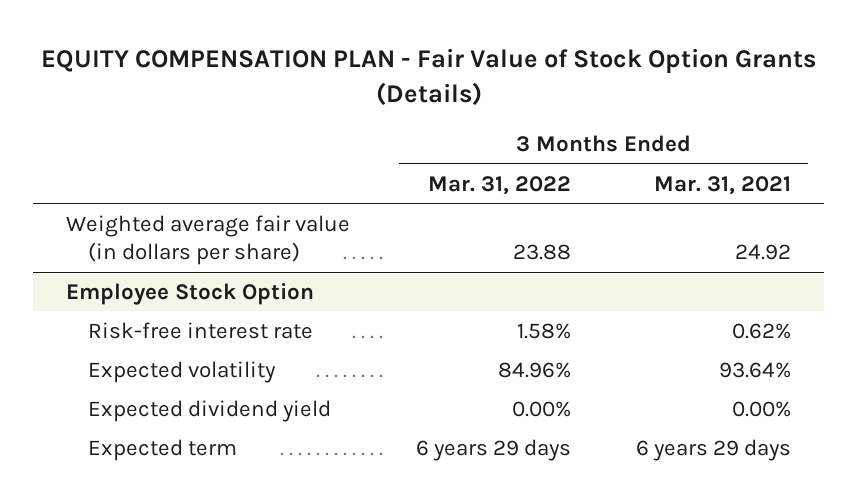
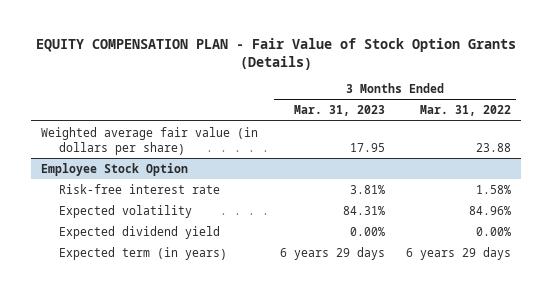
- | 3 Months Ended Mar. 31, 2022 | 3 Months Ended Mar. 31, 2021
+ | 3 Months Ended Mar. 31, 2023 | 3 Months Ended Mar. 31, 2022
@ Employee Stock Option
- Expected term | 6 years 29 days | 6 years 29 days
+ Expected term (in years) | 6 years 29 days | 6 years 29 days

